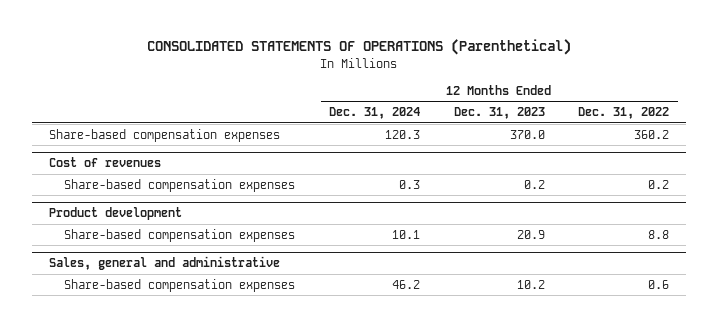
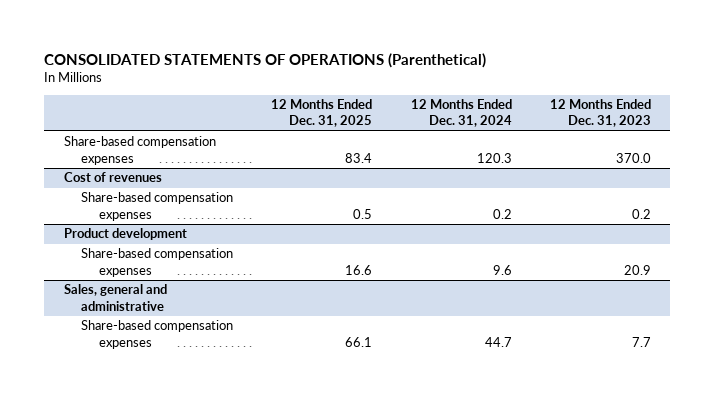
- | 12 Months Ended Dec. 31, 2024 | 12 Months Ended Dec. 31, 2023 | 12 Months Ended Dec. 31, 2022
+ | 12 Months Ended Dec. 31, 2025 | 12 Months Ended Dec. 31, 2024 | 12 Months Ended Dec. 31, 2023
@ Cost of revenues
- Share-based compensation expenses | 0.3 | 0.2 | 0.2
+ Share-based compensation expenses | 0.5 | 0.2 | 0.2
@ Product development
- Share-based compensation expenses | 10.1 | 20.9 | 8.8
+ Share-based compensation expenses | 16.6 | 9.6 | 20.9
@ Sales, general and administrative
- Share-based compensation expenses | 46.2 | 10.2 | 0.6
+ Share-based compensation expenses | 66.1 | 44.7 | 7.7

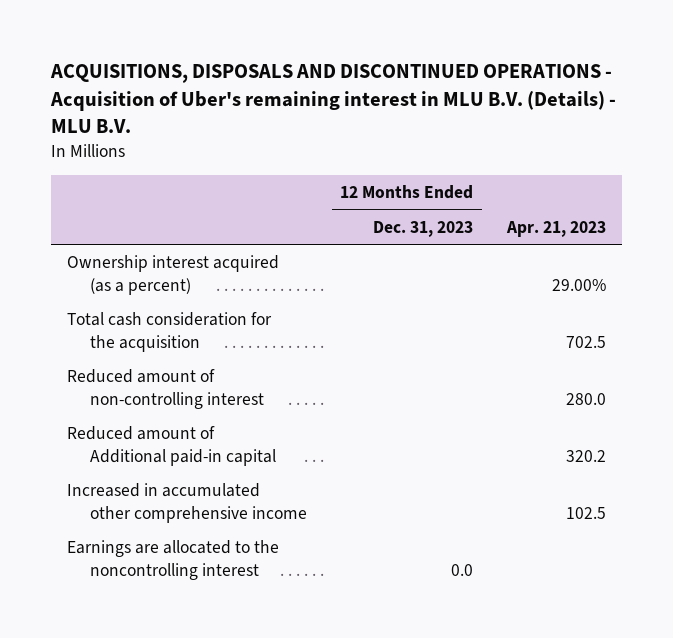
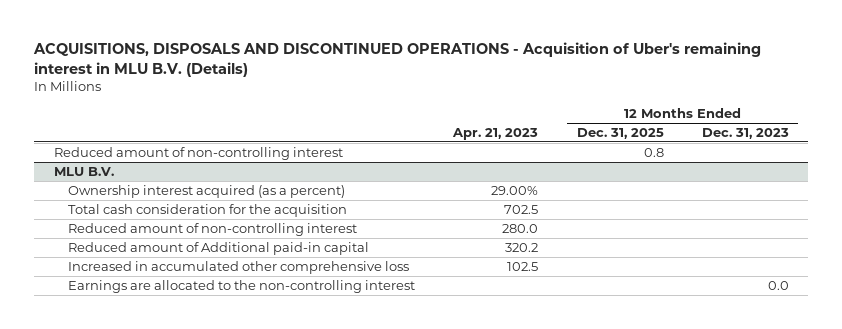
- ACQUISITIONS, DISPOSALS AND DISCONTINUED OPERATIONS - Acquisition of Uber's remaining interest in MLU B.V. (Details) - MLU B.V.
+ ACQUISITIONS, DISPOSALS AND DISCONTINUED OPERATIONS - Acquisition of Uber's remaining interest in MLU B.V. (Details)
- | 12 Months Ended Dec. 31, 2023 | Apr. 21, 2023
+ | Apr. 21, 2023 | 12 Months Ended Dec. 31, 2025 | 12 Months Ended Dec. 31, 2023
+ Reduced amount of non-controlling interest | | 0.8 |
+ MLU B.V.
- Increased in accumulated other comprehensive income | | 102.5
- Earnings are allocated to the noncontrolling interest | 0.0 |
+ Increased in accumulated other comprehensive loss | 102.5 | |
+ Earnings are allocated to the non-controlling interest | | | 0.0

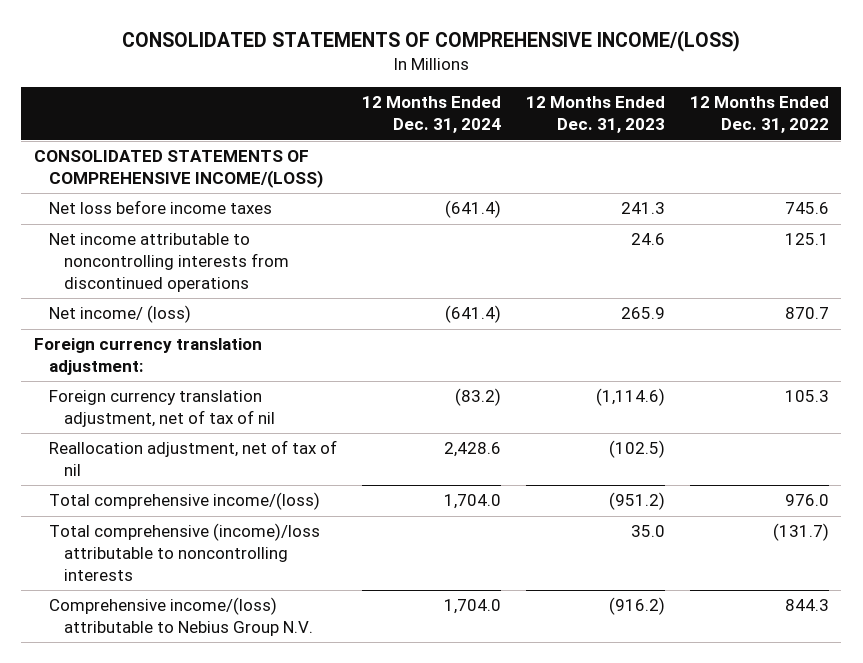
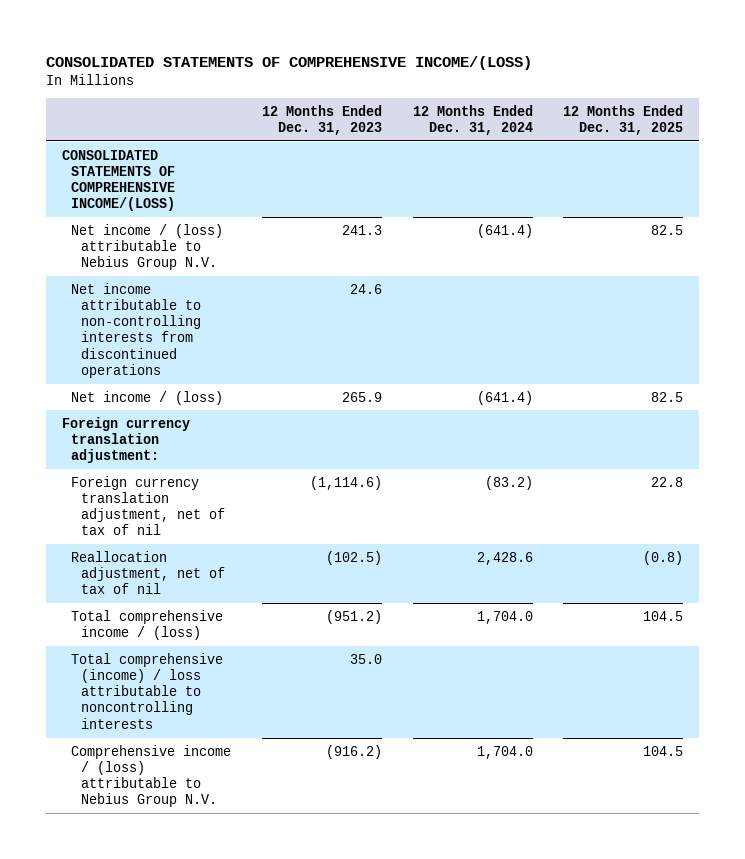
- | 12 Months Ended Dec. 31, 2024 | 12 Months Ended Dec. 31, 2023 | 12 Months Ended Dec. 31, 2022
+ | 12 Months Ended Dec. 31, 2023 | 12 Months Ended Dec. 31, 2024 | 12 Months Ended Dec. 31, 2025
- Net loss before income taxes | (641.4) | 241.3 | 745.6
- Net income attributable to noncontrolling interests from discontinued operations | | 24.6 | 125.1
- Net income/ (loss) | (641.4) | 265.9 | 870.7
+ Net income / (loss) attributable to Nebius Group N.V. | 241.3 | (641.4) | 82.5
+ Net income attributable to non-controlling interests from discontinued operations | 24.6 | |
+ Net income / (loss) | 265.9 | (641.4) | 82.5
- Total comprehensive income/(loss) | 1,704.0 | (951.2) | 976.0
- Total comprehensive (income)/loss attributable to noncontrolling interests | | 35.0 | (131.7)
- Comprehensive income/(loss) attributable to Nebius Group N.V. | 1,704.0 | (916.2) | 844.3
+ Total comprehensive income / (loss) | (951.2) | 1,704.0 | 104.5
+ Total comprehensive (income) / loss attributable to noncontrolling interests | 35.0 | |
+ Comprehensive income / (loss) attributable to Nebius Group N.V. | (916.2) | 1,704.0 | 104.5

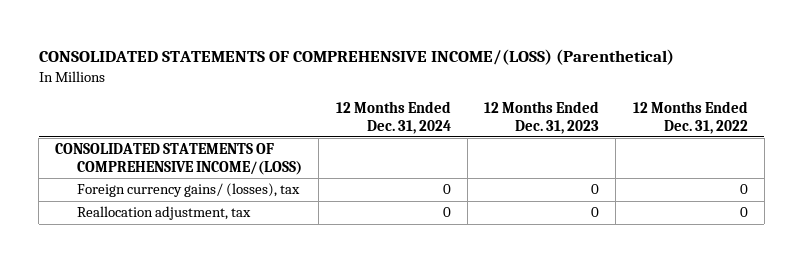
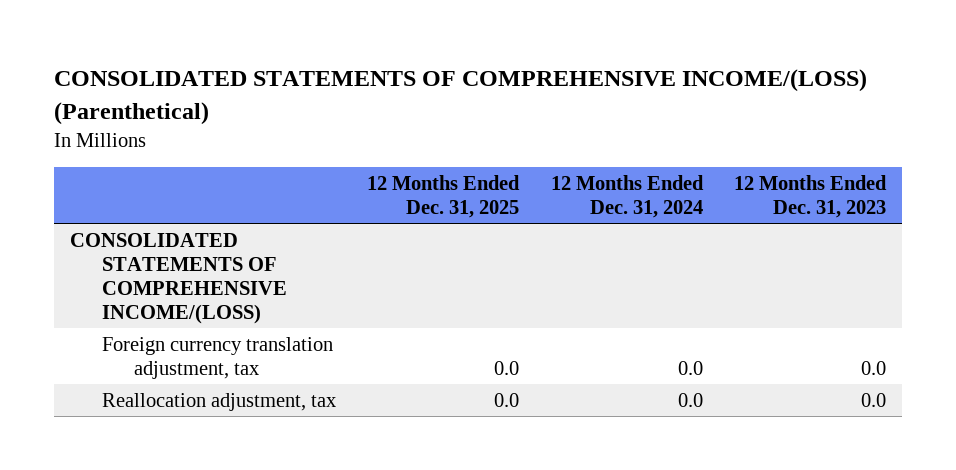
- | 12 Months Ended Dec. 31, 2024 | 12 Months Ended Dec. 31, 2023 | 12 Months Ended Dec. 31, 2022
+ | 12 Months Ended Dec. 31, 2025 | 12 Months Ended Dec. 31, 2024 | 12 Months Ended Dec. 31, 2023
- Foreign currency gains/ (losses), tax | 0 | 0 | 0
- Reallocation adjustment, tax | 0 | 0 | 0
+ Foreign currency translation adjustment, tax | 0.0 | 0.0 | 0.0
+ Reallocation adjustment, tax | 0.0 | 0.0 | 0.0

